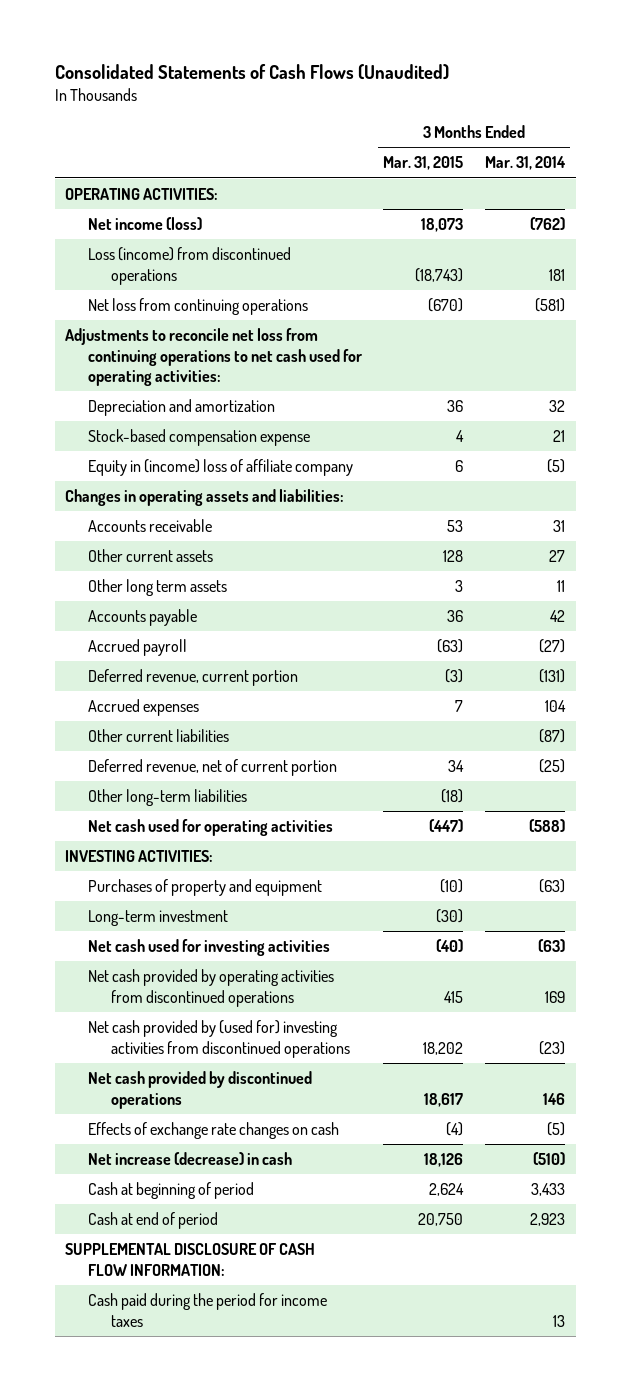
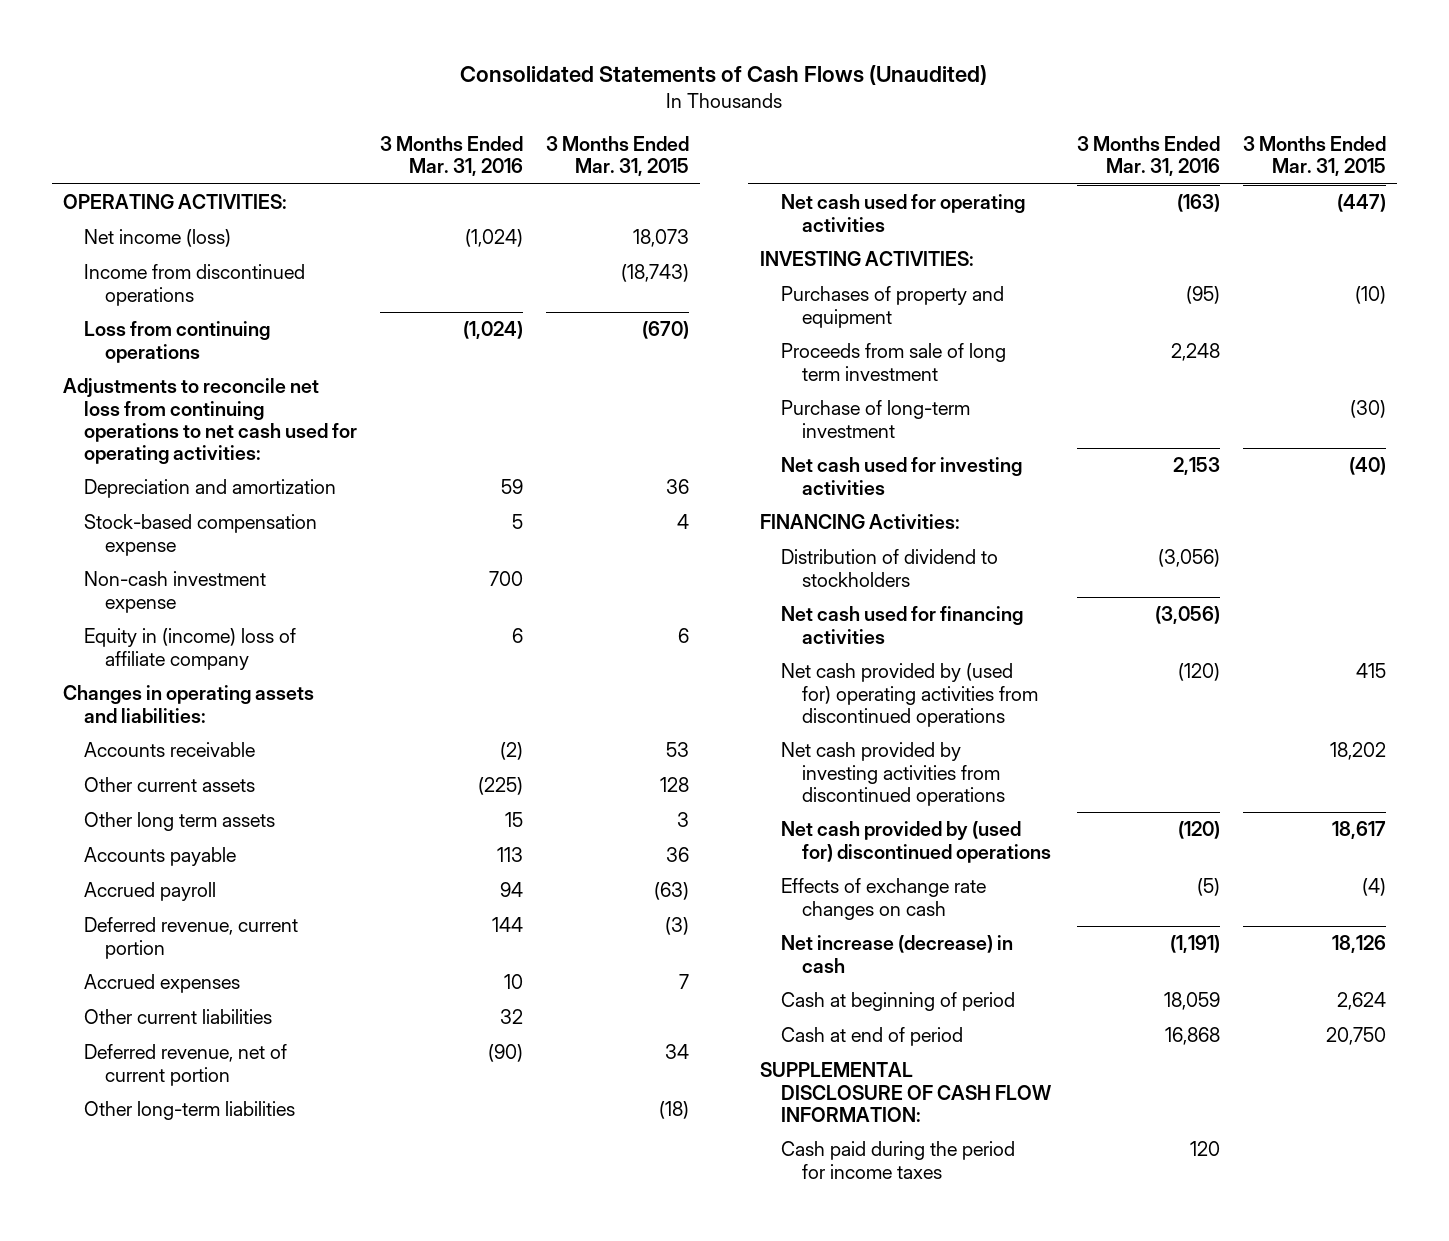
- | 3 Months Ended Mar. 31, 2015 | 3 Months Ended Mar. 31, 2014
+ | 3 Months Ended Mar. 31, 2016 | 3 Months Ended Mar. 31, 2015
- Loss (income) from discontinued operations | (18,743) | 181
- Net loss from continuing operations | (670) | (581)
+ Income from discontinued operations | | (18,743)
+ Loss from continuing operations | (1,024) | (670)
+ Non-cash investment expense | 700 |
- Long-term investment | (30) |
+ Proceeds from sale of long term investment | 2,248 |
+ Purchase of long-term investment | | (30)
- Net cash provided by operating activities from discontinued operations | 415 | 169
- Net cash provided by (used for) investing activities from discontinued operations | 18,202 | (23)
- Net cash provided by discontinued operations | 18,617 | 146
+ FINANCING Activities:
+ Distribution of dividend to stockholders | (3,056) |
+ Net cash used for financing activities | (3,056) |
+ Net cash provided by (used for) operating activities from discontinued operations | (120) | 415
+ Net cash provided by investing activities from discontinued operations | | 18,202
+ Net cash provided by (used for) discontinued operations | (120) | 18,617

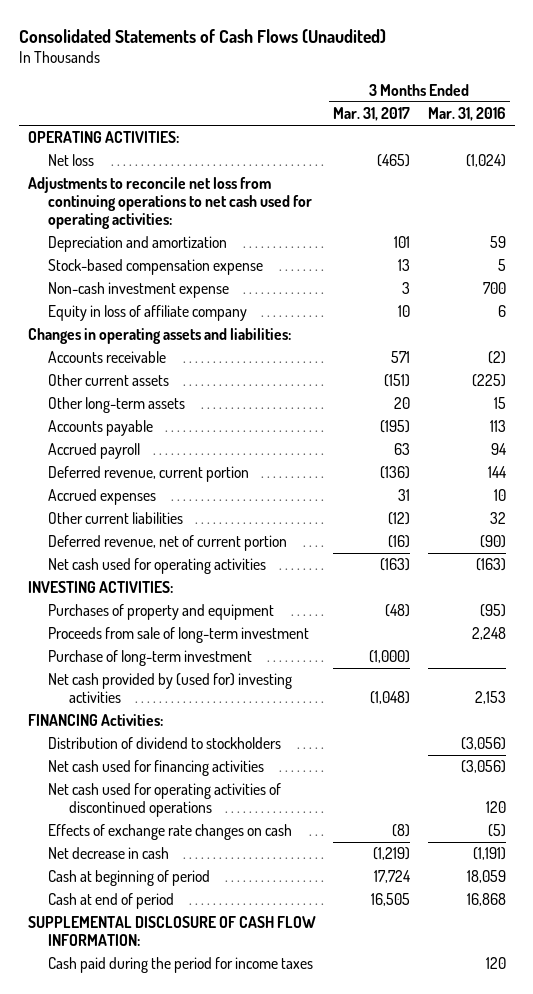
- | 3 Months Ended Mar. 31, 2016 | 3 Months Ended Mar. 31, 2015
+ | 3 Months Ended Mar. 31, 2017 | 3 Months Ended Mar. 31, 2016
- Net income (loss) | (1,024) | 18,073
- Income from discontinued operations | | (18,743)
- Loss from continuing operations | (1,024) | (670)
+ Net loss | (465) | (1,024)
- Equity in (income) loss of affiliate company | 6 | 6
+ Equity in loss of affiliate company | 10 | 6
- Other long term assets | 15 | 3
+ Other long-term assets | 20 | 15
- Other long-term liabilities | | (18)
- Proceeds from sale of long term investment | 2,248 |
+ Proceeds from sale of long-term investment | | 2,248
- Net cash used for investing activities | 2,153 | (40)
+ Net cash provided by (used for) investing activities | (1,048) | 2,153
- Net cash provided by (used for) operating activities from discontinued operations | (120) | 415
- Net cash provided by investing activities from discontinued operations | | 18,202
- Net cash provided by (used for) discontinued operations | (120) | 18,617
+ Net cash used for operating activities of discontinued operations | | 120
- Net increase (decrease) in cash | (1,191) | 18,126
+ Net decrease in cash | (1,219) | (1,191)

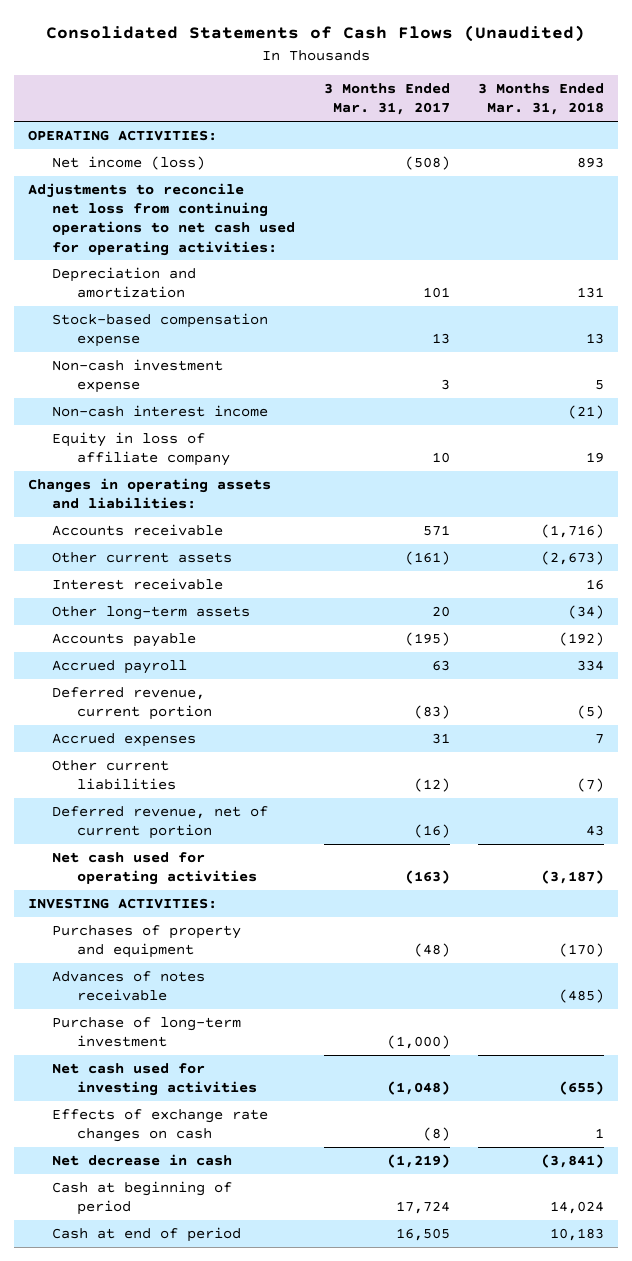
- | 3 Months Ended Mar. 31, 2017 | 3 Months Ended Mar. 31, 2016
+ | 3 Months Ended Mar. 31, 2017 | 3 Months Ended Mar. 31, 2018
- Net loss | (465) | (1,024)
+ Net income (loss) | (508) | 893
+ Non-cash interest income | | (21)
- Other current assets | (151) | (225)
+ Other current assets | (161) | (2,673)
+ Interest receivable | | 16
- Deferred revenue, current portion | (136) | 144
+ Deferred revenue, current portion | (83) | (5)
- Proceeds from sale of long-term investment | | 2,248
+ Advances of notes receivable | | (485)
- Net cash provided by (used for) investing activities | (1,048) | 2,153
- FINANCING Activities:
- Distribution of dividend to stockholders | | (3,056)
- Net cash used for financing activities | | (3,056)
- Net cash used for operating activities of discontinued operations | | 120
+ Net cash used for investing activities | (1,048) | (655)
- SUPPLEMENTAL DISCLOSURE OF CASH FLOW INFORMATION:
- Cash paid during the period for income taxes | | 120

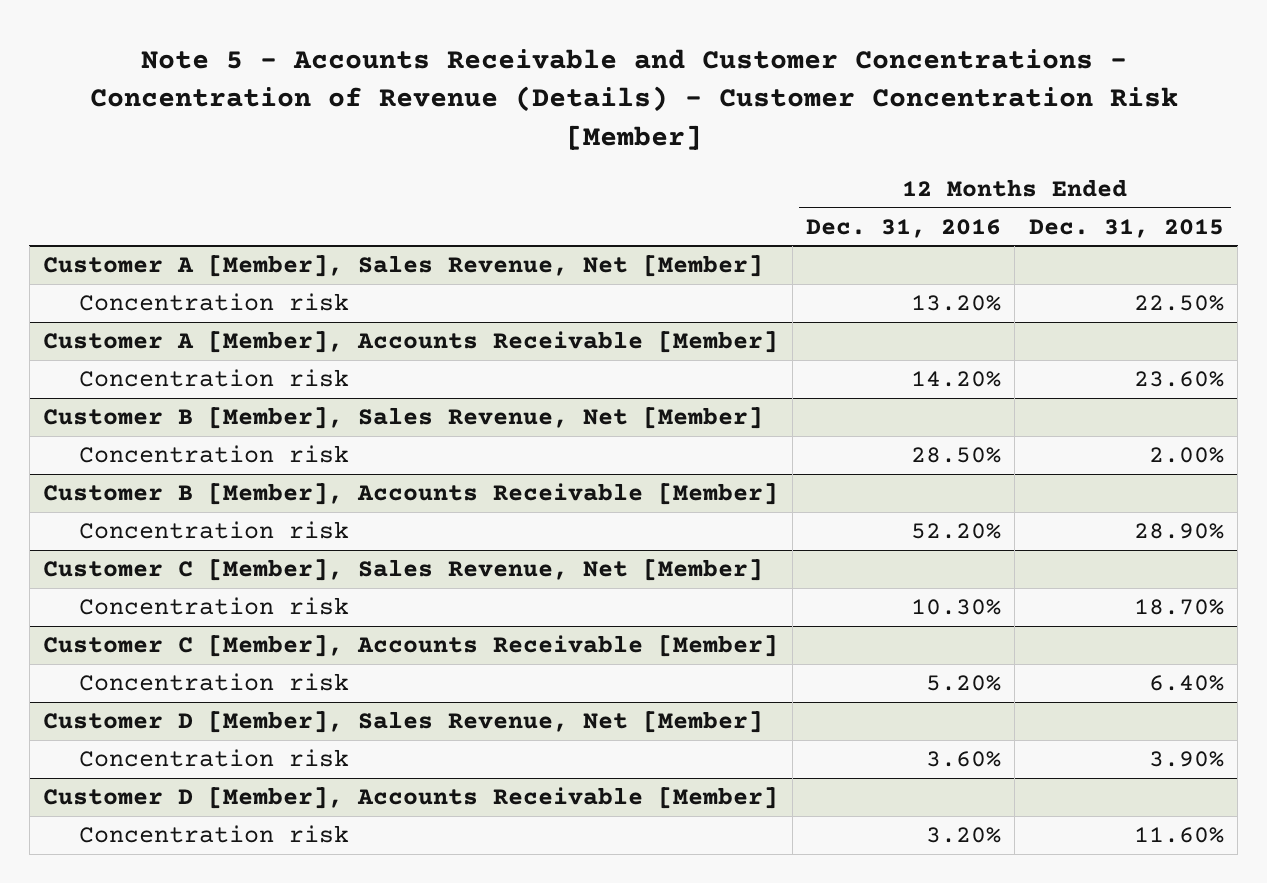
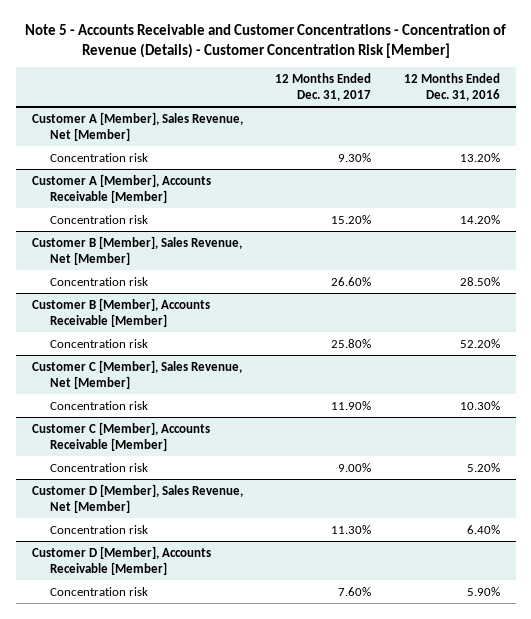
- | 12 Months Ended Dec. 31, 2016 | 12 Months Ended Dec. 31, 2015
+ | 12 Months Ended Dec. 31, 2017 | 12 Months Ended Dec. 31, 2016
@ Customer D [Member], Sales Revenue, Net [Member]
- Concentration risk | 3.60% | 3.90%
+ Concentration risk | 11.30% | 6.40%
@ Customer D [Member], Accounts Receivable [Member]
- Concentration risk | 3.20% | 11.60%
+ Concentration risk | 7.60% | 5.90%

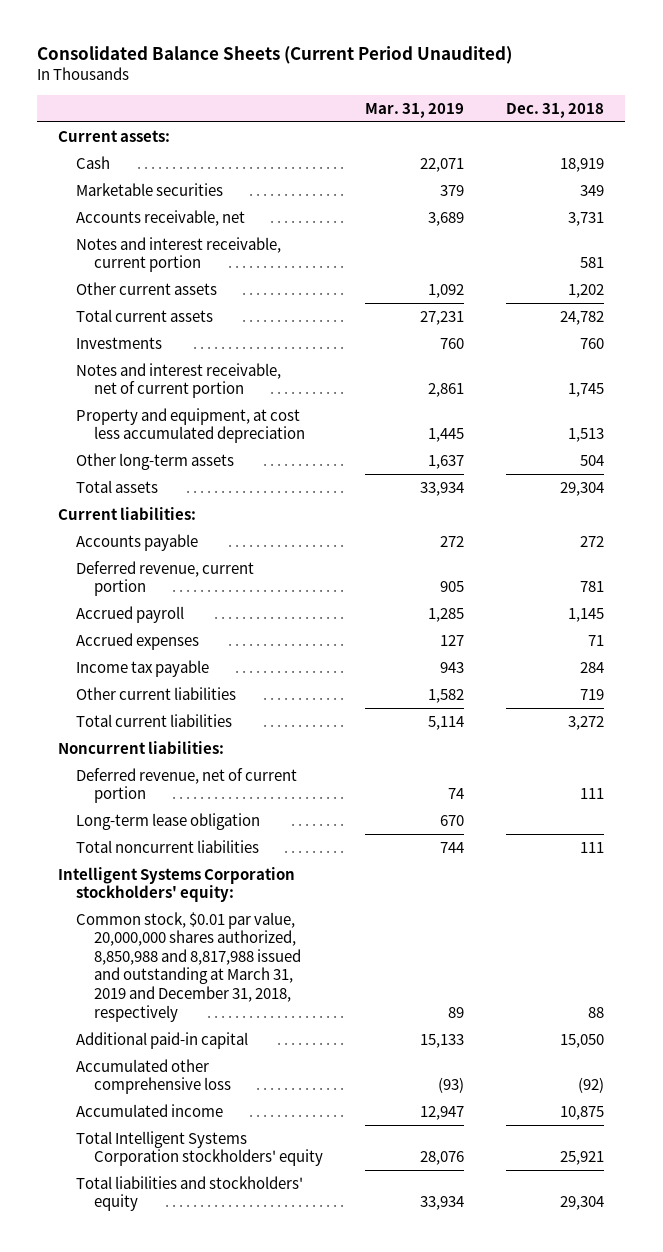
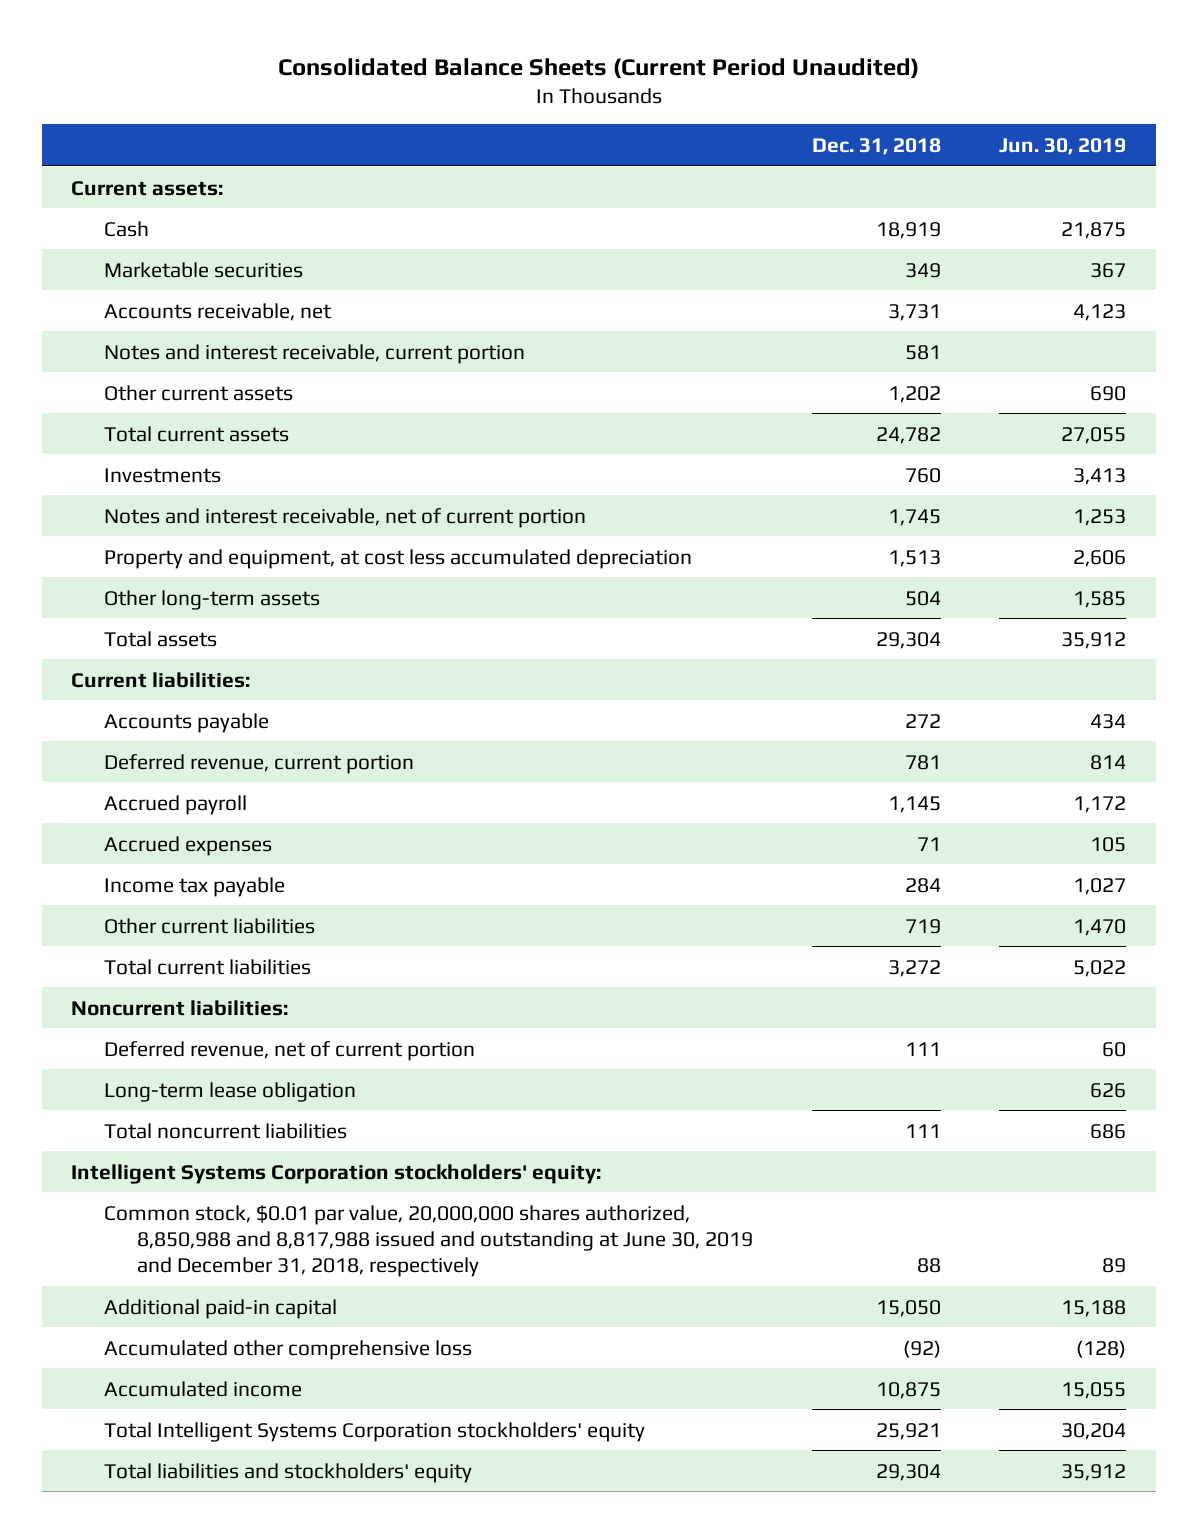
- | Mar. 31, 2019 | Dec. 31, 2018
+ | Dec. 31, 2018 | Jun. 30, 2019
- Common stock, $0.01 par value, 20,000,000 shares authorized, 8,850,988 and 8,817,988 issued and outstanding at March 31, 2019 and December 31, 2018, respectively | 89 | 88
+ Common stock, $0.01 par value, 20,000,000 shares authorized, 8,850,988 and 8,817,988 issued and outstanding at June 30, 2019 and December 31, 2018, respectively | 88 | 89

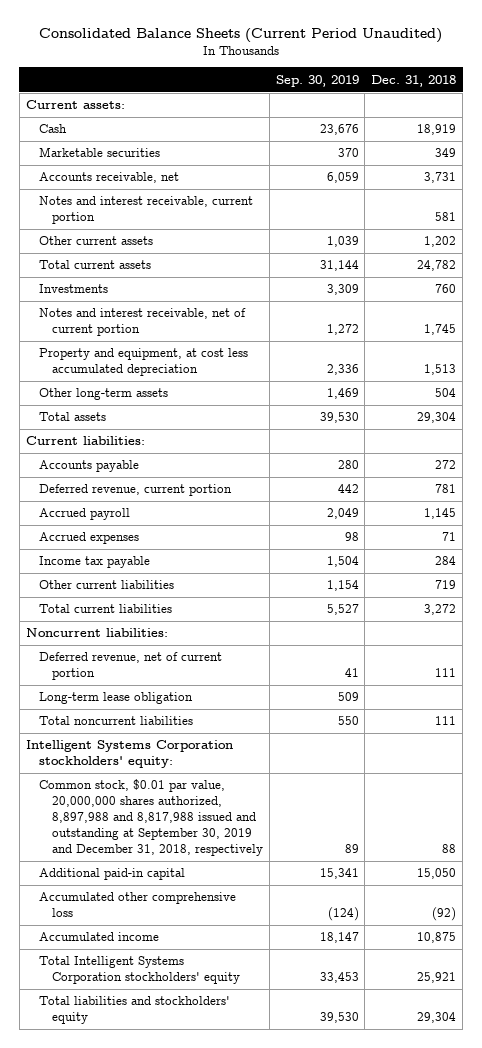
- | Dec. 31, 2018 | Jun. 30, 2019
+ | Sep. 30, 2019 | Dec. 31, 2018
- Common stock, $0.01 par value, 20,000,000 shares authorized, 8,850,988 and 8,817,988 issued and outstanding at June 30, 2019 and December 31, 2018, respectively | 88 | 89
+ Common stock, $0.01 par value, 20,000,000 shares authorized, 8,897,988 and 8,817,988 issued and outstanding at September 30, 2019 and December 31, 2018, respectively | 89 | 88

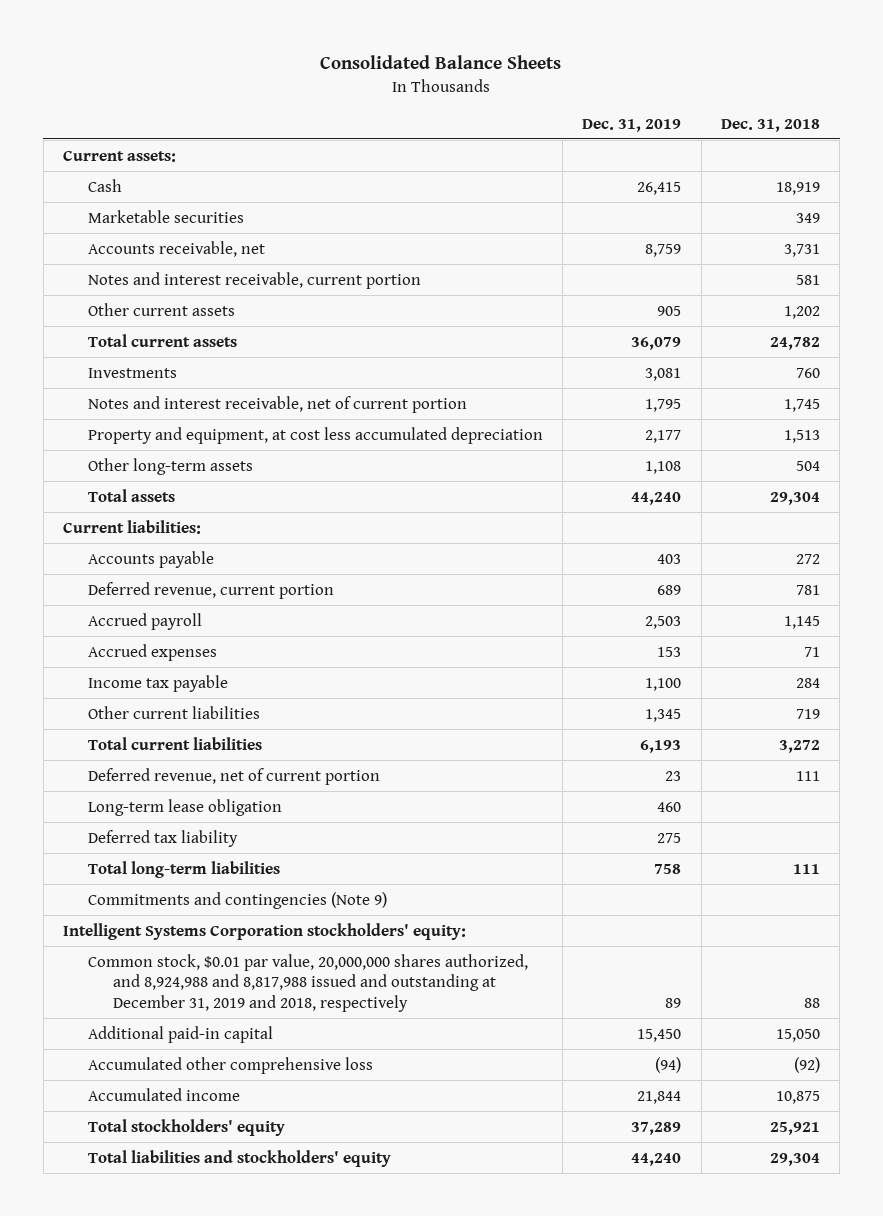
- Consolidated Balance Sheets (Current Period Unaudited)
+ Consolidated Balance Sheets
- | Sep. 30, 2019 | Dec. 31, 2018
+ | Dec. 31, 2019 | Dec. 31, 2018
- Noncurrent liabilities:
- Total noncurrent liabilities | 550 | 111
+ Deferred tax liability | 275 |
+ Total long-term liabilities | 758 | 111
+ Commitments and contingencies (Note 9)
- Common stock, $0.01 par value, 20,000,000 shares authorized, 8,897,988 and 8,817,988 issued and outstanding at September 30, 2019 and December 31, 2018, respectively | 89 | 88
+ Common stock, $0.01 par value, 20,000,000 shares authorized, and 8,924,988 and 8,817,988 issued and outstanding at December 31, 2019 and 2018, respectively | 89 | 88
- Total Intelligent Systems Corporation stockholders' equity | 33,453 | 25,921
+ Total stockholders' equity | 37,289 | 25,921

